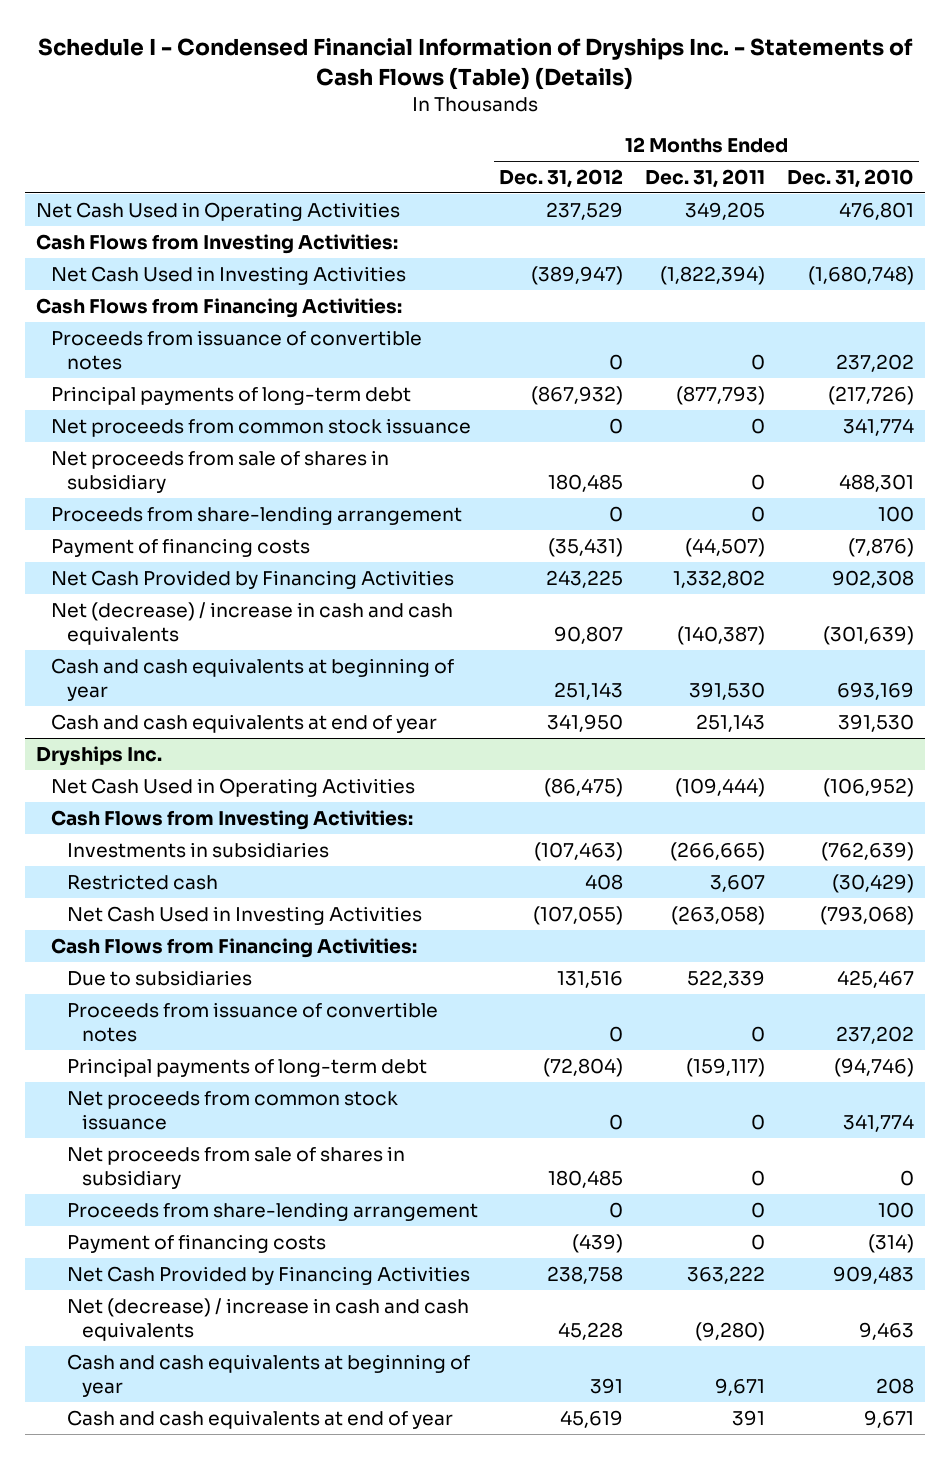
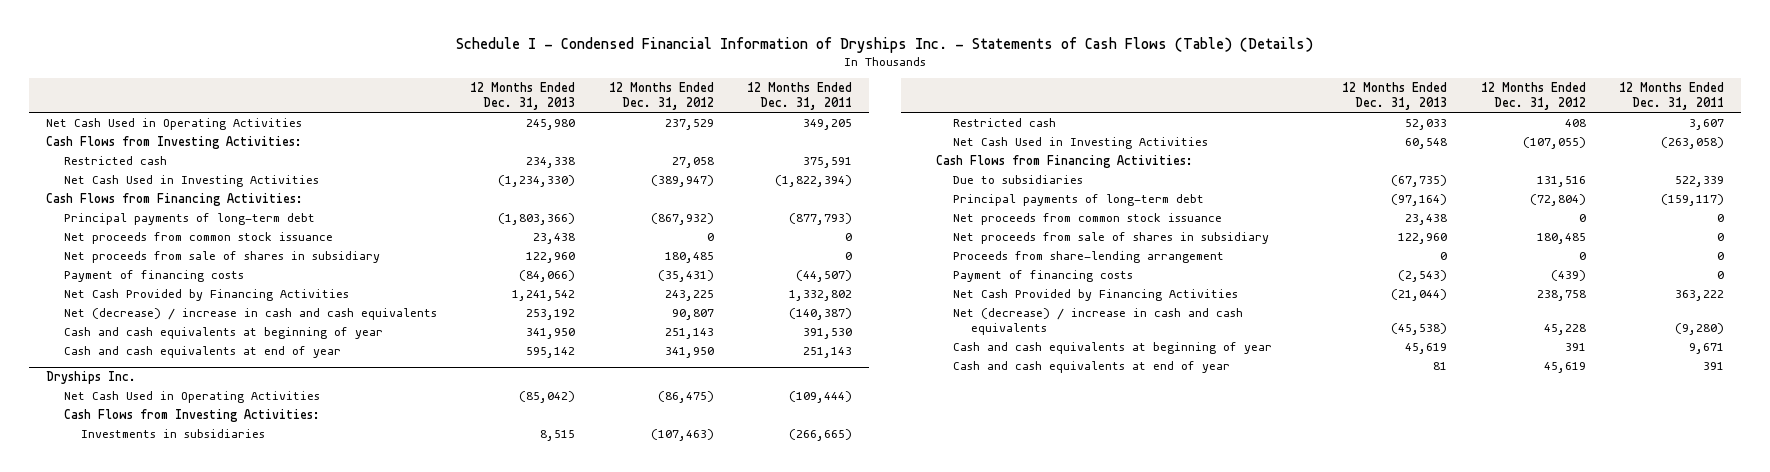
- | 12 Months Ended Dec. 31, 2012 | 12 Months Ended Dec. 31, 2011 | 12 Months Ended Dec. 31, 2010
+ | 12 Months Ended Dec. 31, 2013 | 12 Months Ended Dec. 31, 2012 | 12 Months Ended Dec. 31, 2011
+ Restricted cash | 234,338 | 27,058 | 375,591
- Proceeds from issuance of convertible notes | 0 | 0 | 237,202
- Proceeds from share-lending arrangement | 0 | 0 | 100
@ Dryships Inc.
- Proceeds from issuance of convertible notes | 0 | 0 | 237,202

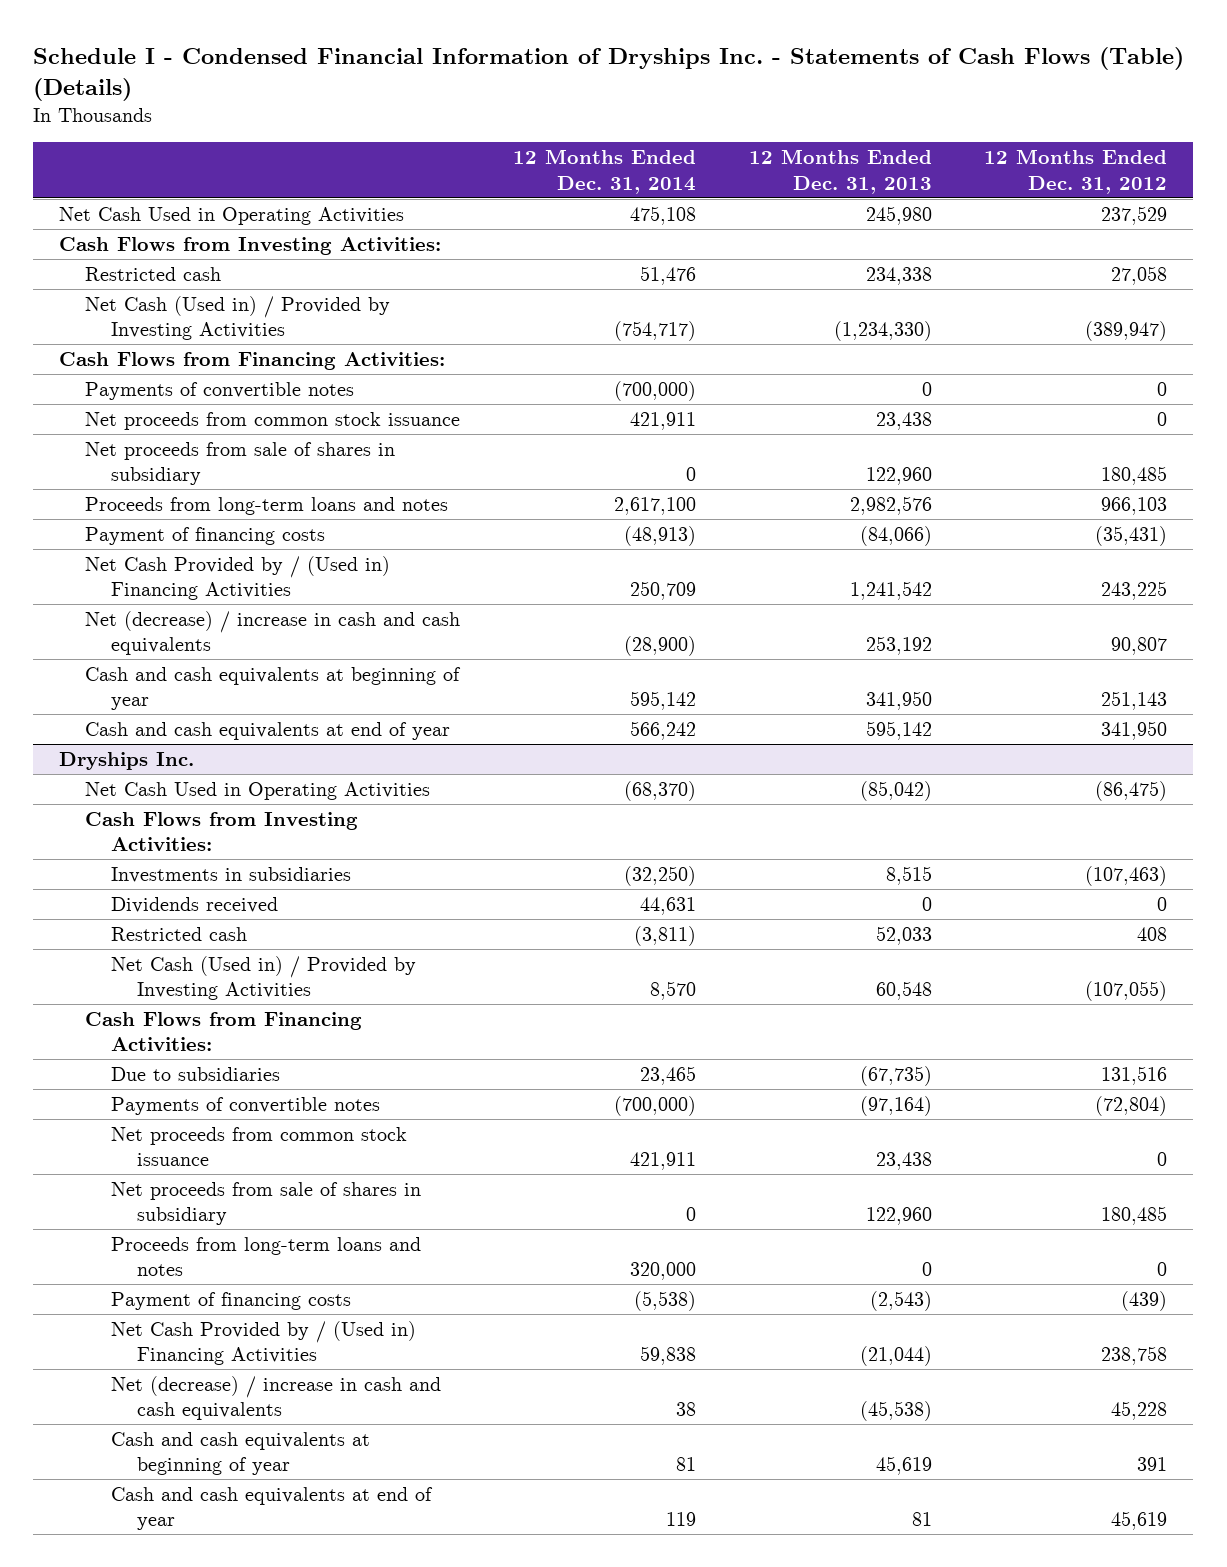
- | 12 Months Ended Dec. 31, 2013 | 12 Months Ended Dec. 31, 2012 | 12 Months Ended Dec. 31, 2011
+ | 12 Months Ended Dec. 31, 2014 | 12 Months Ended Dec. 31, 2013 | 12 Months Ended Dec. 31, 2012
- Net Cash Used in Investing Activities | (1,234,330) | (389,947) | (1,822,394)
+ Net Cash (Used in) / Provided by Investing Activities | (754,717) | (1,234,330) | (389,947)
- Principal payments of long-term debt | (1,803,366) | (867,932) | (877,793)
+ Payments of convertible notes | (700,000) | 0 | 0
+ Proceeds from long-term loans and notes | 2,617,100 | 2,982,576 | 966,103
- Net Cash Provided by Financing Activities | 1,241,542 | 243,225 | 1,332,802
+ Net Cash Provided by / (Used in) Financing Activities | 250,709 | 1,241,542 | 243,225
@ Dryships Inc.
+ Dividends received | 44,631 | 0 | 0
- Net Cash Used in Investing Activities | 60,548 | (107,055) | (263,058)
+ Net Cash (Used in) / Provided by Investing Activities | 8,570 | 60,548 | (107,055)
- Principal payments of long-term debt | (97,164) | (72,804) | (159,117)
+ Payments of convertible notes | (700,000) | (97,164) | (72,804)
- Proceeds from share-lending arrangement | 0 | 0 | 0
+ Proceeds from long-term loans and notes | 320,000 | 0 | 0
- Net Cash Provided by Financing Activities | (21,044) | 238,758 | 363,222
+ Net Cash Provided by / (Used in) Financing Activities | 59,838 | (21,044) | 238,758

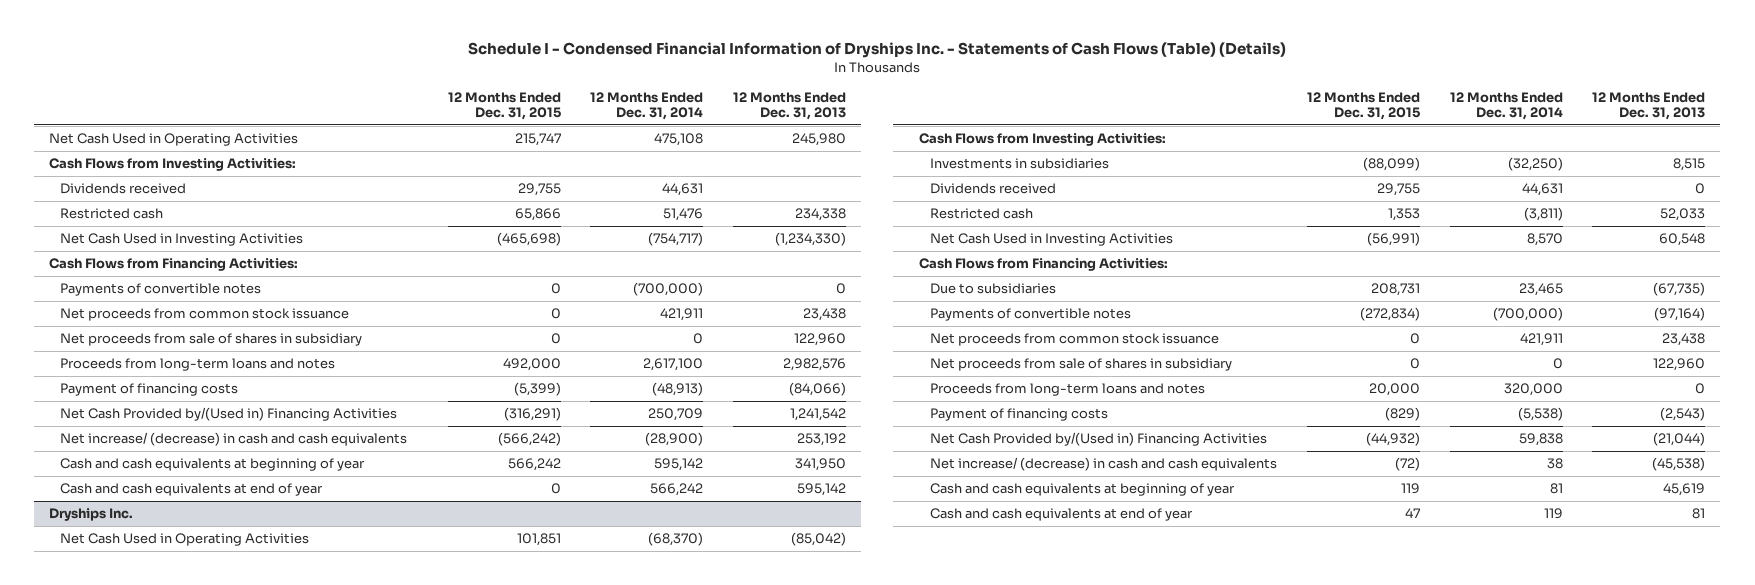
- | 12 Months Ended Dec. 31, 2014 | 12 Months Ended Dec. 31, 2013 | 12 Months Ended Dec. 31, 2012
+ | 12 Months Ended Dec. 31, 2015 | 12 Months Ended Dec. 31, 2014 | 12 Months Ended Dec. 31, 2013
+ Dividends received | 29,755 | 44,631 |
- Net Cash (Used in) / Provided by Investing Activities | (754,717) | (1,234,330) | (389,947)
+ Net Cash Used in Investing Activities | (465,698) | (754,717) | (1,234,330)
- Net Cash Provided by / (Used in) Financing Activities | 250,709 | 1,241,542 | 243,225
- Net (decrease) / increase in cash and cash equivalents | (28,900) | 253,192 | 90,807
+ Net Cash Provided by/(Used in) Financing Activities | (316,291) | 250,709 | 1,241,542
+ Net increase/ (decrease) in cash and cash equivalents | (566,242) | (28,900) | 253,192
@ Dryships Inc.
- Net Cash (Used in) / Provided by Investing Activities | 8,570 | 60,548 | (107,055)
+ Net Cash Used in Investing Activities | (56,991) | 8,570 | 60,548
- Net Cash Provided by / (Used in) Financing Activities | 59,838 | (21,044) | 238,758
- Net (decrease) / increase in cash and cash equivalents | 38 | (45,538) | 45,228
+ Net Cash Provided by/(Used in) Financing Activities | (44,932) | 59,838 | (21,044)
+ Net increase/ (decrease) in cash and cash equivalents | (72) | 38 | (45,538)

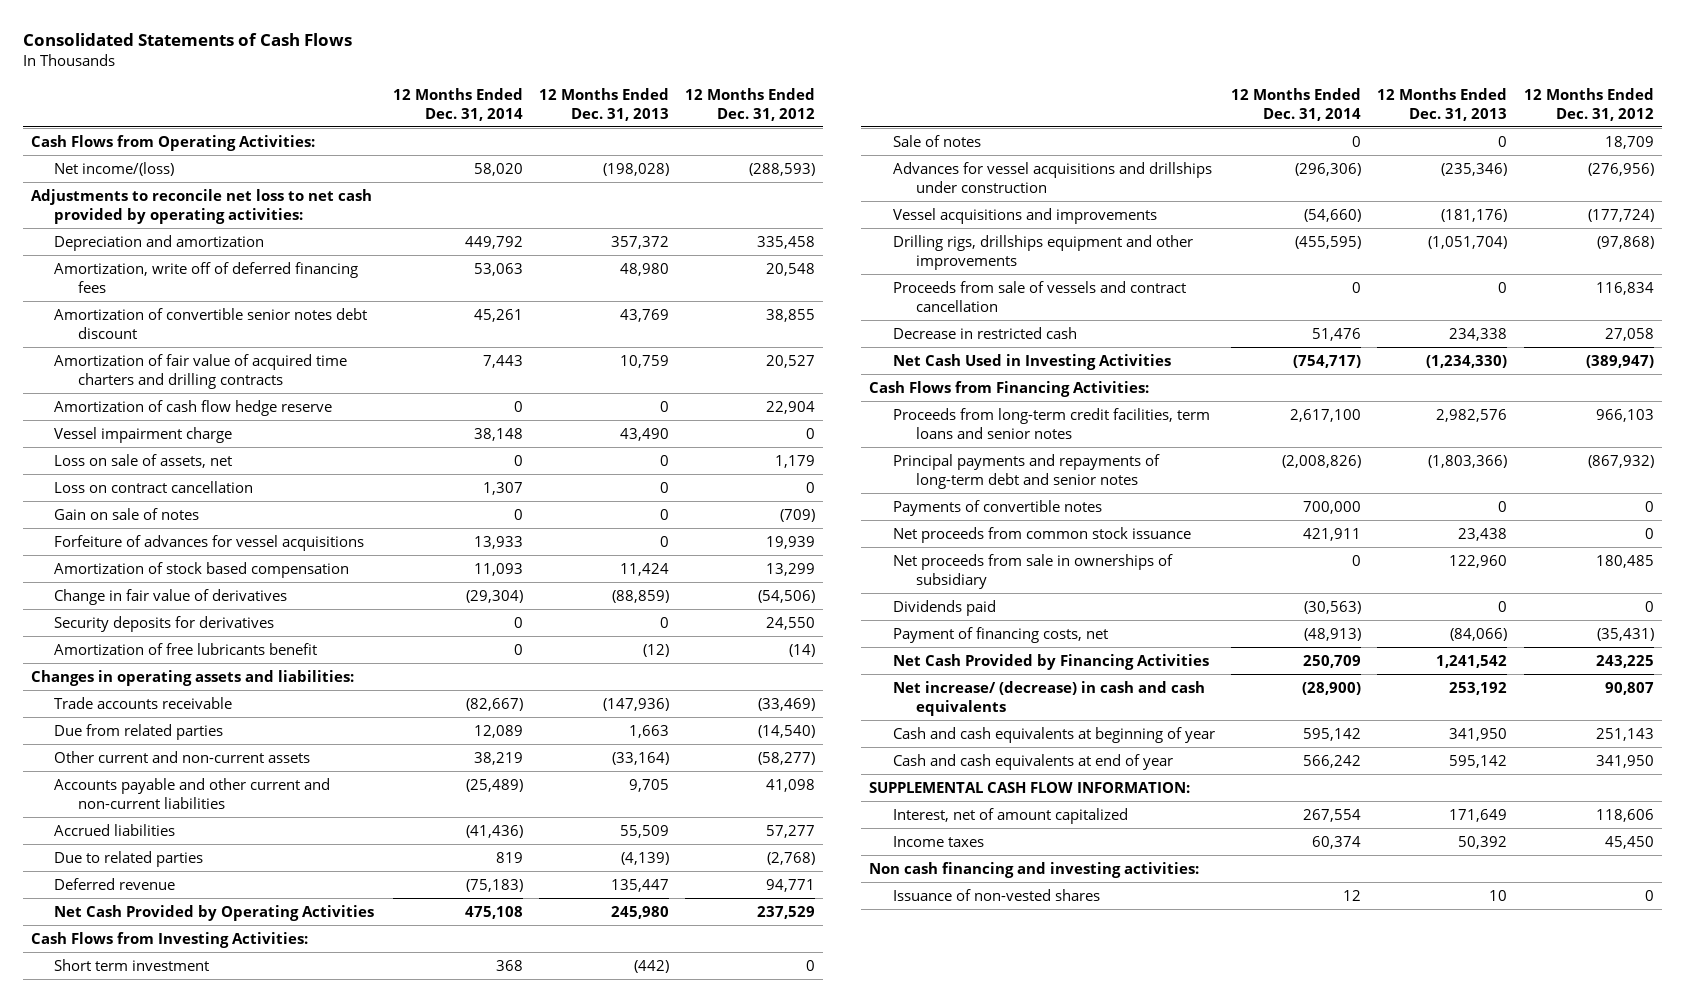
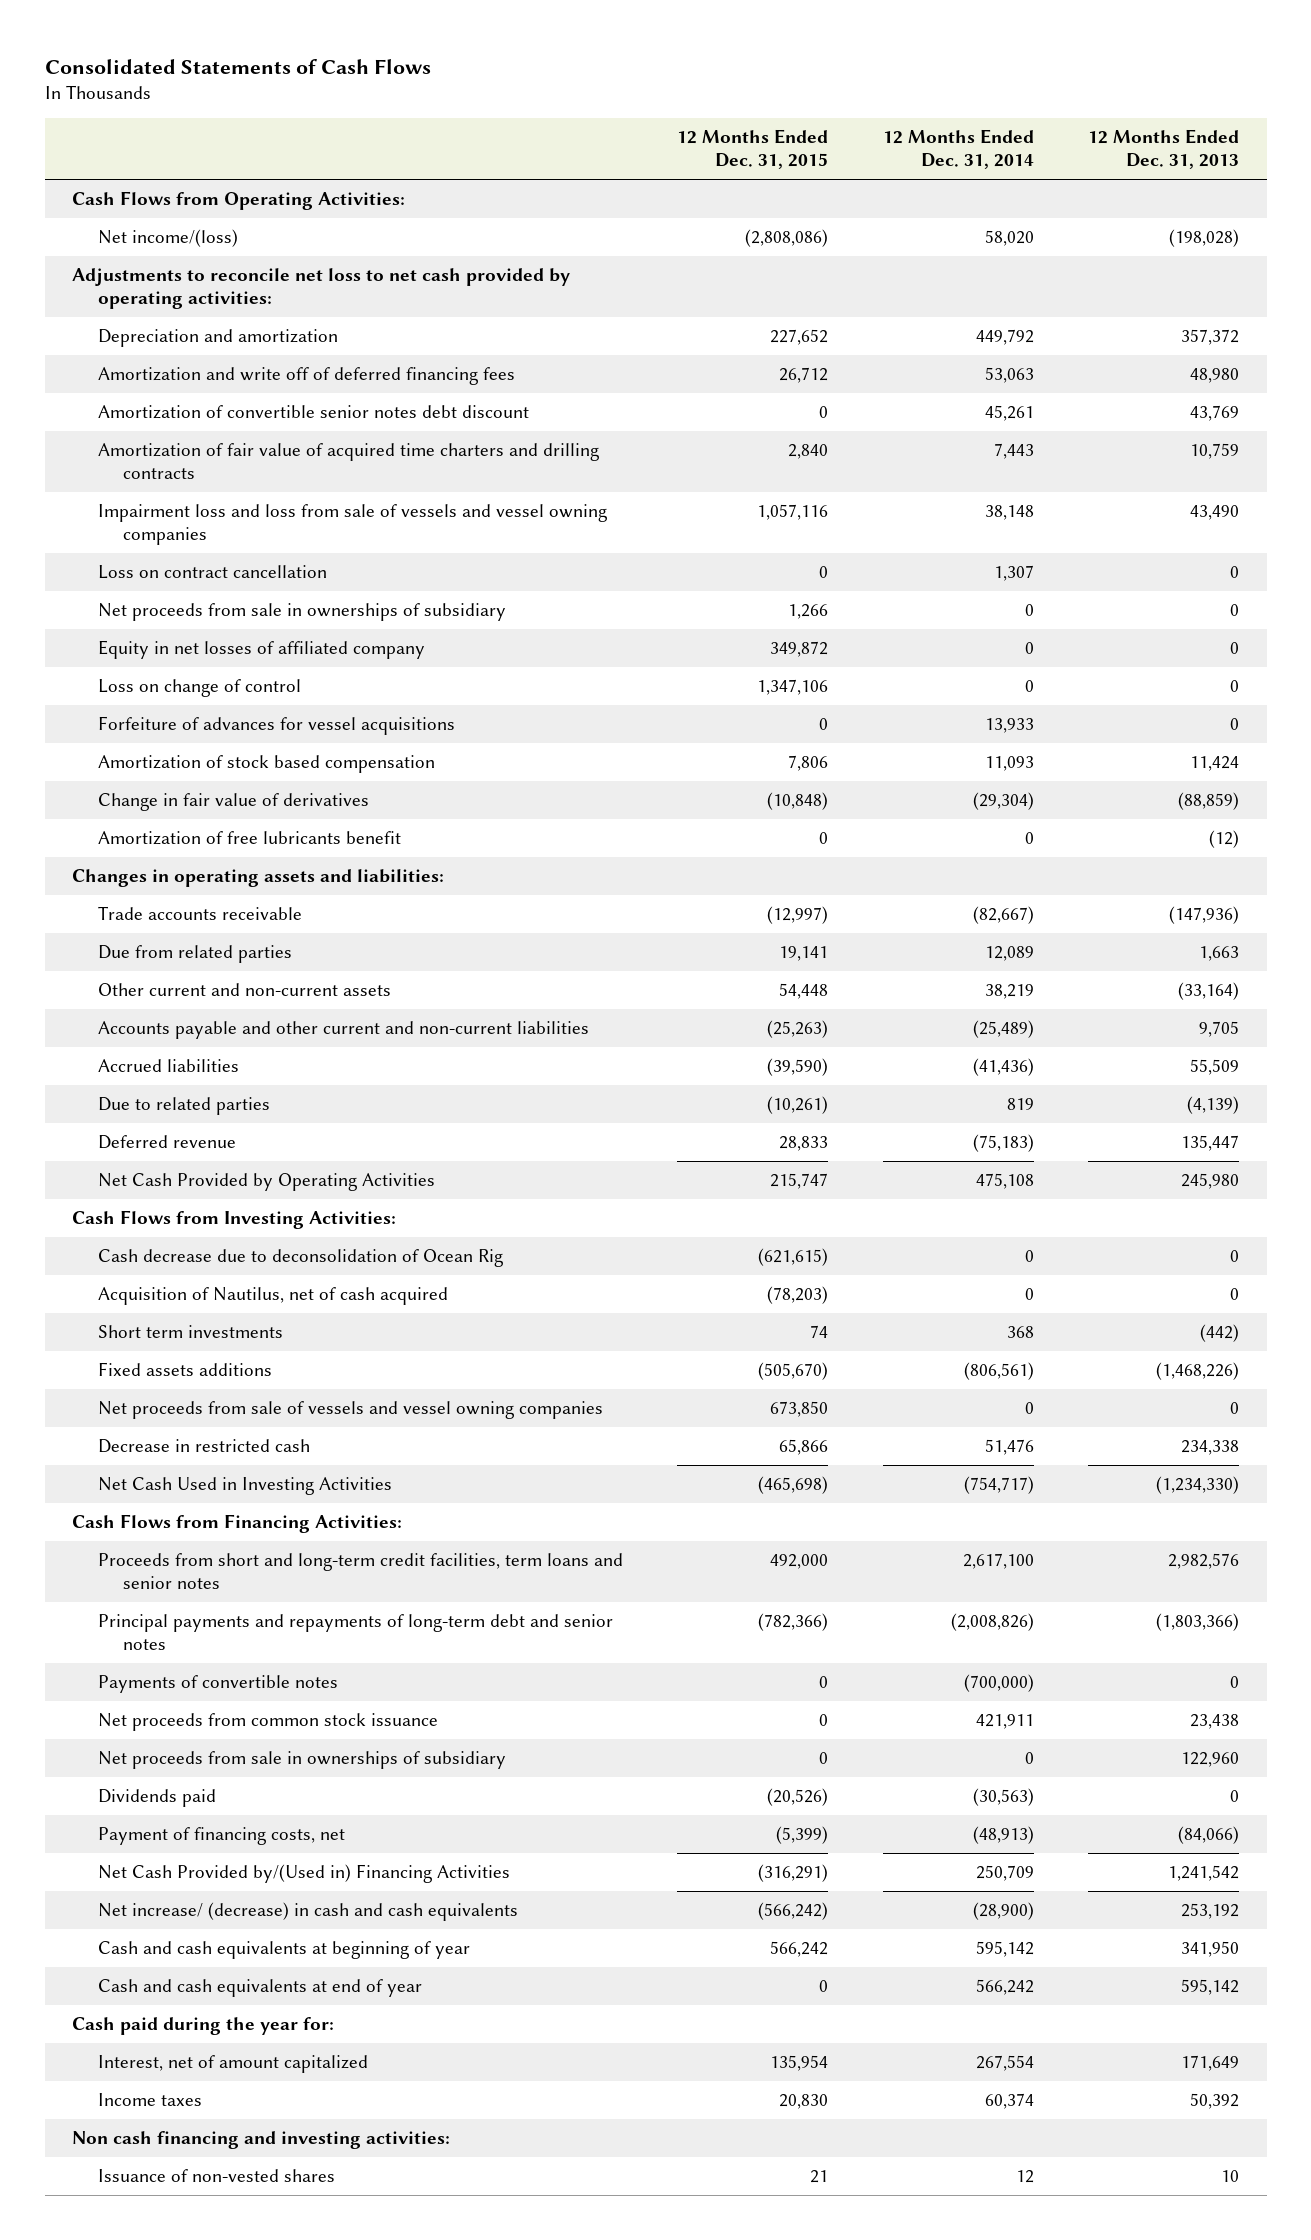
- | 12 Months Ended Dec. 31, 2014 | 12 Months Ended Dec. 31, 2013 | 12 Months Ended Dec. 31, 2012
+ | 12 Months Ended Dec. 31, 2015 | 12 Months Ended Dec. 31, 2014 | 12 Months Ended Dec. 31, 2013
- Amortization, write off of deferred financing fees | 53,063 | 48,980 | 20,548
+ Amortization and write off of deferred financing fees | 26,712 | 53,063 | 48,980
- Amortization of cash flow hedge reserve | 0 | 0 | 22,904
- Vessel impairment charge | 38,148 | 43,490 | 0
- Loss on sale of assets, net | 0 | 0 | 1,179
+ Impairment loss and loss from sale of vessels and vessel owning companies | 1,057,116 | 38,148 | 43,490
- Gain on sale of notes | 0 | 0 | (709)
+ Net proceeds from sale in ownerships of subsidiary | 1,266 | 0 | 0
+ Equity in net losses of affiliated company | 349,872 | 0 | 0
+ Loss on change of control | 1,347,106 | 0 | 0
- Security deposits for derivatives | 0 | 0 | 24,550
- Short term investment | 368 | (442) | 0
- Sale of notes | 0 | 0 | 18,709
- Advances for vessel acquisitions and drillships under construction | (296,306) | (235,346) | (276,956)
- Vessel acquisitions and improvements | (54,660) | (181,176) | (177,724)
- Drilling rigs, drillships equipment and other improvements | (455,595) | (1,051,704) | (97,868)
- Proceeds from sale of vessels and contract cancellation | 0 | 0 | 116,834
+ Cash decrease due to deconsolidation of Ocean Rig | (621,615) | 0 | 0
+ Acquisition of Nautilus, net of cash acquired | (78,203) | 0 | 0
+ Short term investments | 74 | 368 | (442)
+ Fixed assets additions | (505,670) | (806,561) | (1,468,226)
+ Net proceeds from sale of vessels and vessel owning companies | 673,850 | 0 | 0
- Proceeds from long-term credit facilities, term loans and senior notes | 2,617,100 | 2,982,576 | 966,103
+ Proceeds from short and long-term credit facilities, term loans and senior notes | 492,000 | 2,617,100 | 2,982,576
- Payments of convertible notes | 700,000 | 0 | 0
+ Payments of convertible notes | 0 | (700,000) | 0
- Net Cash Provided by Financing Activities | 250,709 | 1,241,542 | 243,225
+ Net Cash Provided by/(Used in) Financing Activities | (316,291) | 250,709 | 1,241,542
- SUPPLEMENTAL CASH FLOW INFORMATION:
+ Cash paid during the year for:

